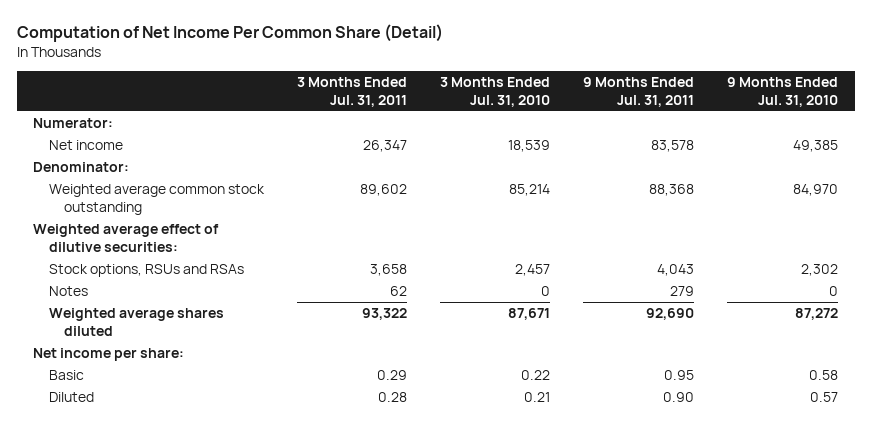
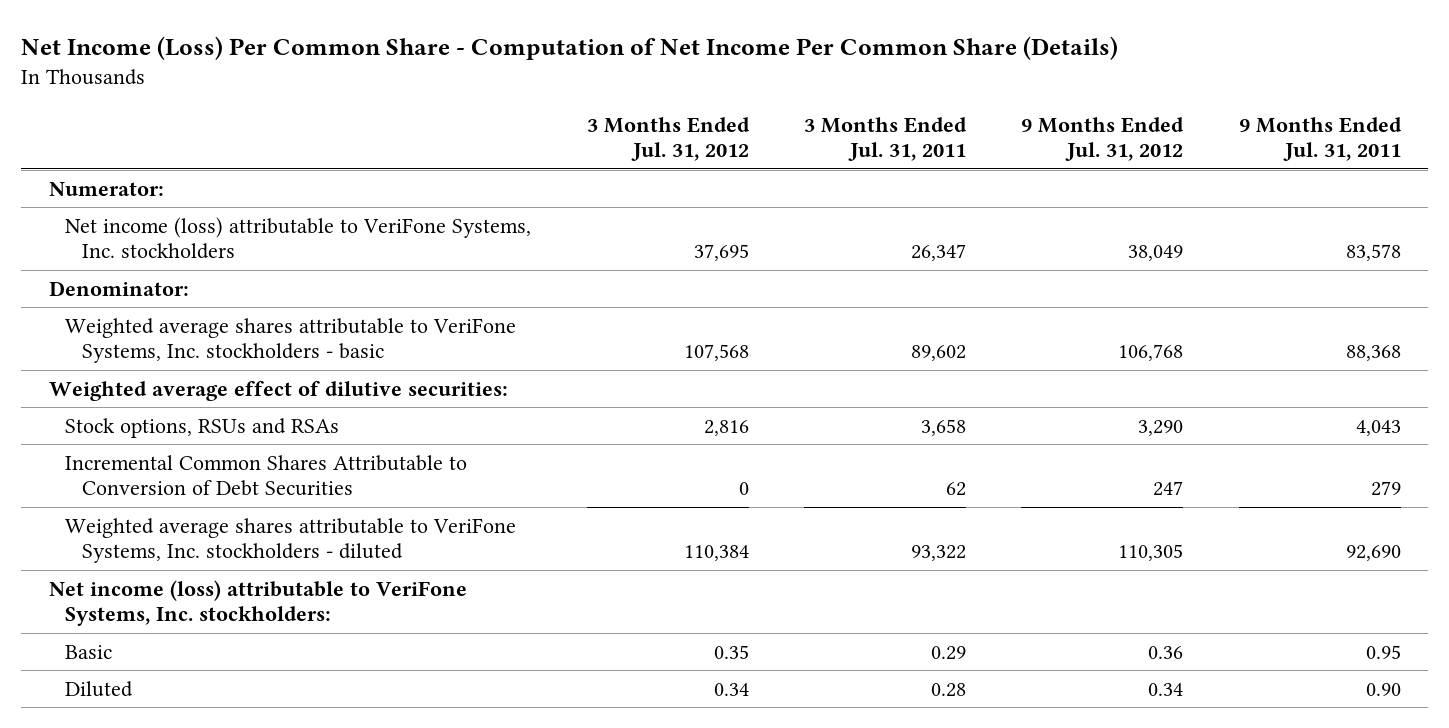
- Computation of Net Income Per Common Share (Detail)
+ Net Income (Loss) Per Common Share - Computation of Net Income Per Common Share (Details)
- | 3 Months Ended Jul. 31, 2011 | 3 Months Ended Jul. 31, 2010 | 9 Months Ended Jul. 31, 2011 | 9 Months Ended Jul. 31, 2010
+ | 3 Months Ended Jul. 31, 2012 | 3 Months Ended Jul. 31, 2011 | 9 Months Ended Jul. 31, 2012 | 9 Months Ended Jul. 31, 2011
- Net income | 26,347 | 18,539 | 83,578 | 49,385
+ Net income (loss) attributable to VeriFone Systems, Inc. stockholders | 37,695 | 26,347 | 38,049 | 83,578
- Weighted average common stock outstanding | 89,602 | 85,214 | 88,368 | 84,970
+ Weighted average shares attributable to VeriFone Systems, Inc. stockholders - basic | 107,568 | 89,602 | 106,768 | 88,368
- Notes | 62 | 0 | 279 | 0
- Weighted average shares diluted | 93,322 | 87,671 | 92,690 | 87,272
- Net income per share:
+ Incremental Common Shares Attributable to Conversion of Debt Securities | 0 | 62 | 247 | 279
+ Weighted average shares attributable to VeriFone Systems, Inc. stockholders - diluted | 110,384 | 93,322 | 110,305 | 92,690
+ Net income (loss) attributable to VeriFone Systems, Inc. stockholders:

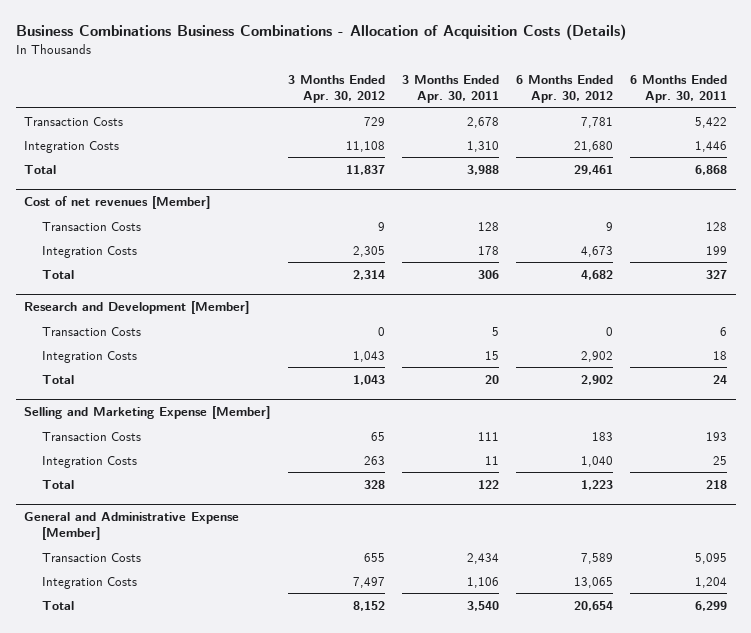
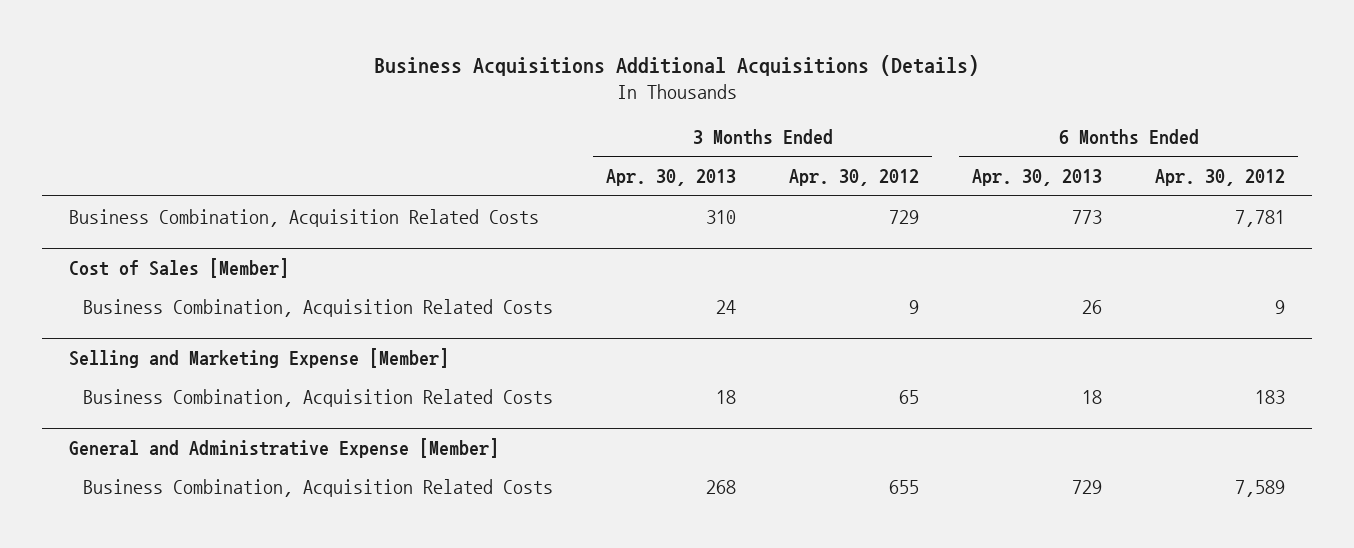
- Business Combinations Business Combinations - Allocation of Acquisition Costs (Details)
+ Business Acquisitions Additional Acquisitions (Details)
- | 3 Months Ended Apr. 30, 2012 | 3 Months Ended Apr. 30, 2011 | 6 Months Ended Apr. 30, 2012 | 6 Months Ended Apr. 30, 2011
+ | 3 Months Ended Apr. 30, 2013 | 3 Months Ended Apr. 30, 2012 | 6 Months Ended Apr. 30, 2013 | 6 Months Ended Apr. 30, 2012
- Transaction Costs | 729 | 2,678 | 7,781 | 5,422
- Integration Costs | 11,108 | 1,310 | 21,680 | 1,446
- Total | 11,837 | 3,988 | 29,461 | 6,868
- Cost of net revenues [Member]
- Transaction Costs | 9 | 128 | 9 | 128
- Integration Costs | 2,305 | 178 | 4,673 | 199
- Total | 2,314 | 306 | 4,682 | 327
- Research and Development [Member]
- Transaction Costs | 0 | 5 | 0 | 6
- Integration Costs | 1,043 | 15 | 2,902 | 18
- Total | 1,043 | 20 | 2,902 | 24
+ Business Combination, Acquisition Related Costs | 310 | 729 | 773 | 7,781
+ Cost of Sales [Member]
+ Business Combination, Acquisition Related Costs | 24 | 9 | 26 | 9
@ Selling and Marketing Expense [Member]
- Transaction Costs | 65 | 111 | 183 | 193
- Integration Costs | 263 | 11 | 1,040 | 25
- Total | 328 | 122 | 1,223 | 218
+ Business Combination, Acquisition Related Costs | 18 | 65 | 18 | 183
@ General and Administrative Expense [Member]
- Transaction Costs | 655 | 2,434 | 7,589 | 5,095
- Integration Costs | 7,497 | 1,106 | 13,065 | 1,204
- Total | 8,152 | 3,540 | 20,654 | 6,299
+ Business Combination, Acquisition Related Costs | 268 | 655 | 729 | 7,589

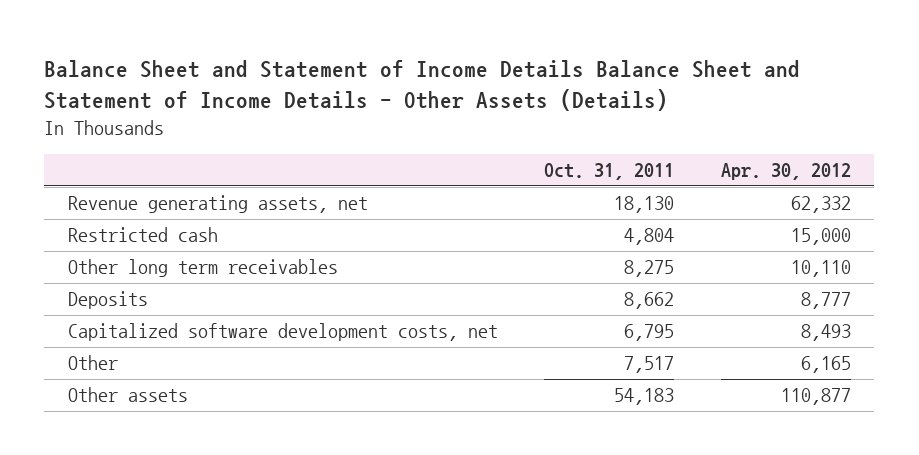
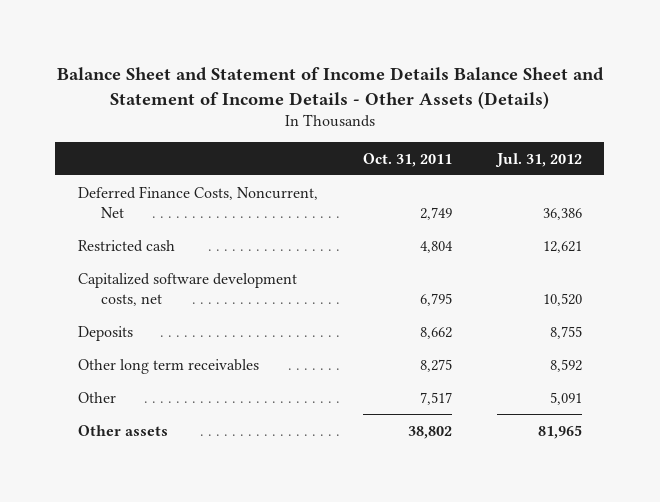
- | Oct. 31, 2011 | Apr. 30, 2012
+ | Oct. 31, 2011 | Jul. 31, 2012
- Revenue generating assets, net | 18,130 | 62,332
+ Deferred Finance Costs, Noncurrent, Net | 2,749 | 36,386
moved down: Deposits | 8,662 | 8,755
moved down: Other long term receivables | 8,275 | 8,592
- Other assets | 54,183 | 110,877
+ Other assets | 38,802 | 81,965

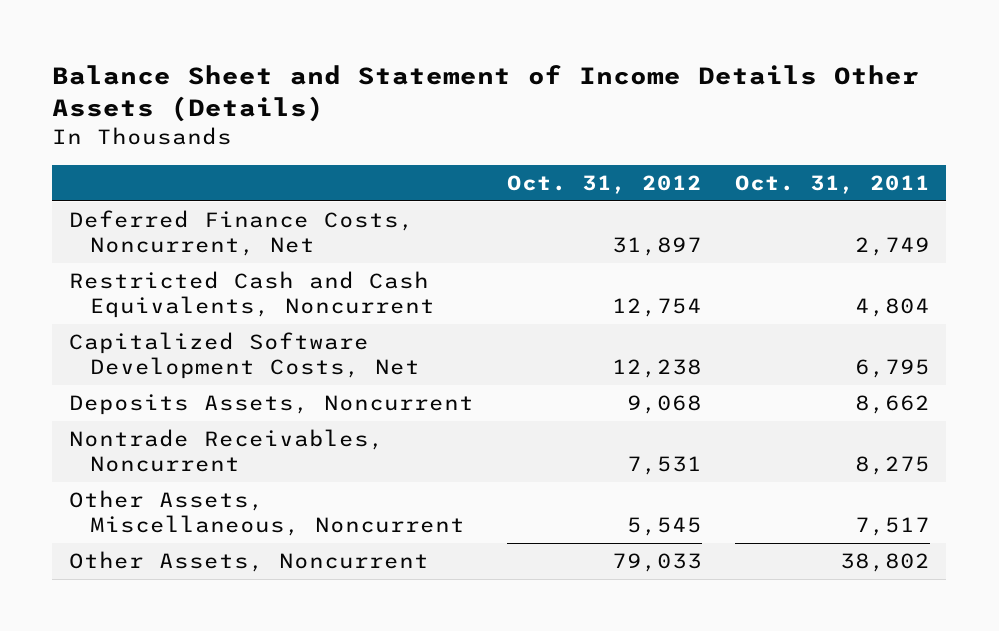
- Balance Sheet and Statement of Income Details Balance Sheet and Statement of Income Details - Other Assets (Details)
+ Balance Sheet and Statement of Income Details Other Assets (Details)
- | Oct. 31, 2011 | Jul. 31, 2012
+ | Oct. 31, 2012 | Oct. 31, 2011
- Restricted cash | 4,804 | 12,621
- Capitalized software development costs, net | 6,795 | 10,520
- Deposits | 8,662 | 8,755
- Other long term receivables | 8,275 | 8,592
- Other | 7,517 | 5,091
- Other assets | 38,802 | 81,965
+ Restricted Cash and Cash Equivalents, Noncurrent | 12,754 | 4,804
+ Capitalized Software Development Costs, Net | 12,238 | 6,795
+ Deposits Assets, Noncurrent | 9,068 | 8,662
+ Nontrade Receivables, Noncurrent | 7,531 | 8,275
+ Other Assets, Miscellaneous, Noncurrent | 5,545 | 7,517
+ Other Assets, Noncurrent | 79,033 | 38,802

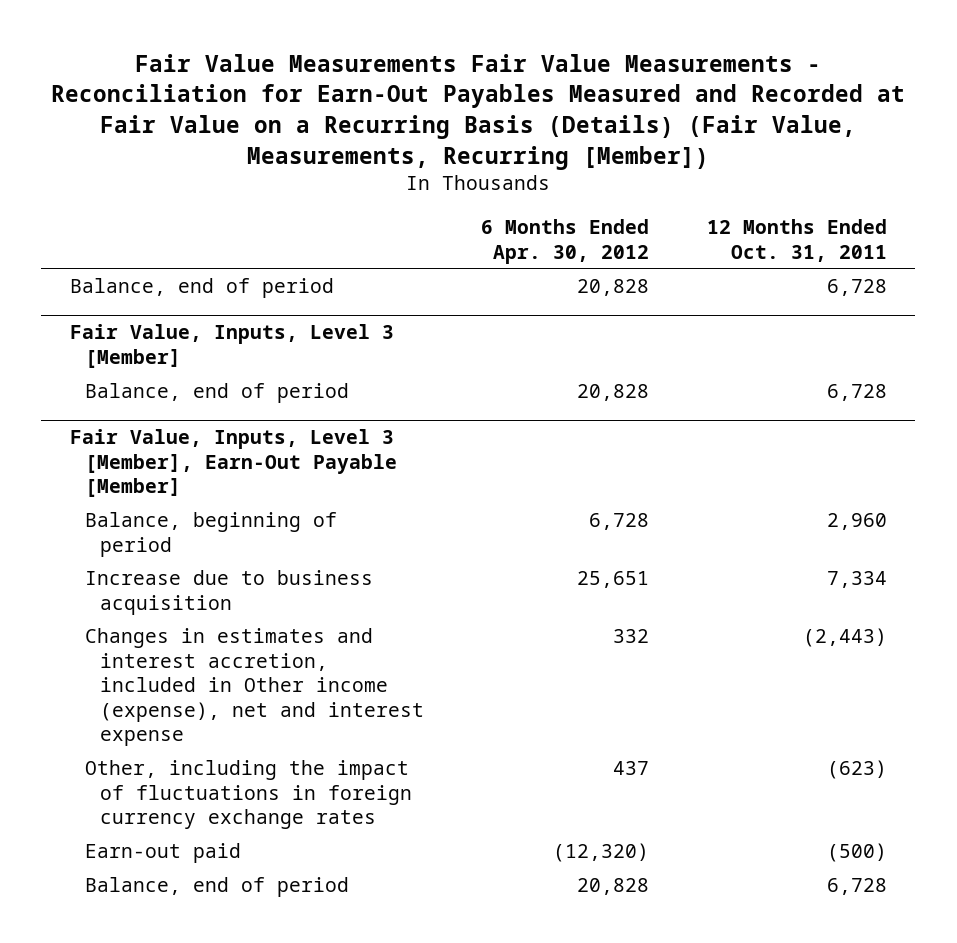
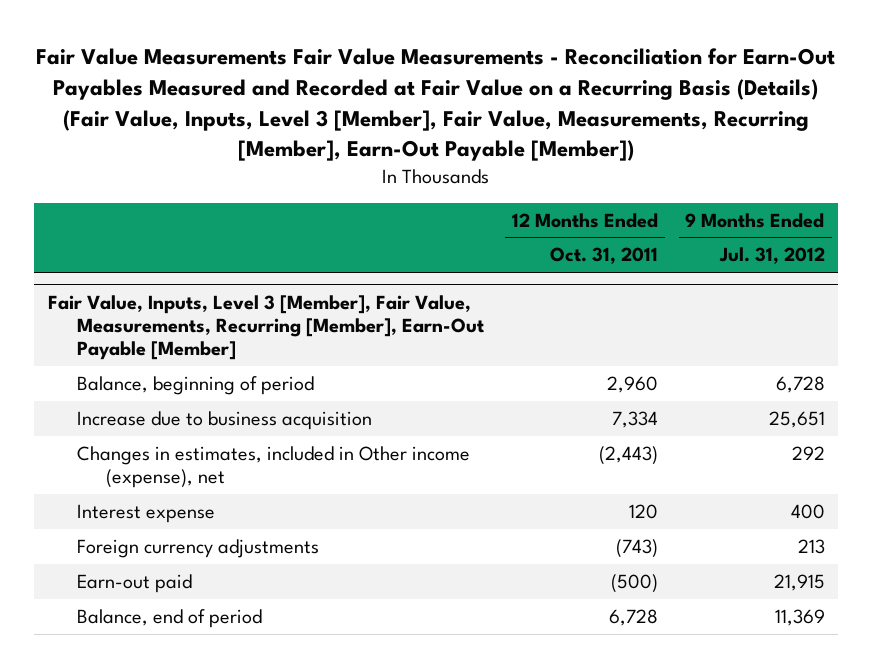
- Fair Value Measurements Fair Value Measurements - Reconciliation for Earn-Out Payables Measured and Recorded at Fair Value on a Recurring Basis (Details) (Fair Value, Measurements, Recurring [Member])
+ Fair Value Measurements Fair Value Measurements - Reconciliation for Earn-Out Payables Measured and Recorded at Fair Value on a Recurring Basis (Details) (Fair Value, Inputs, Level 3 [Member], Fair Value, Measurements, Recurring [Member], Earn-Out Payable [Member])
- | 6 Months Ended Apr. 30, 2012 | 12 Months Ended Oct. 31, 2011
+ | 12 Months Ended Oct. 31, 2011 | 9 Months Ended Jul. 31, 2012
- Balance, end of period | 20,828 | 6,728
- Fair Value, Inputs, Level 3 [Member]
- Balance, end of period | 20,828 | 6,728
- Fair Value, Inputs, Level 3 [Member], Earn-Out Payable [Member]
+ Fair Value, Inputs, Level 3 [Member], Fair Value, Measurements, Recurring [Member], Earn-Out Payable [Member]
- Changes in estimates and interest accretion, included in Other income (expense), net and interest expense | 332 | (2,443)
- Other, including the impact of fluctuations in foreign currency exchange rates | 437 | (623)
+ Changes in estimates, included in Other income (expense), net | (2,443) | 292
+ Interest expense | 120 | 400
+ Foreign currency adjustments | (743) | 213

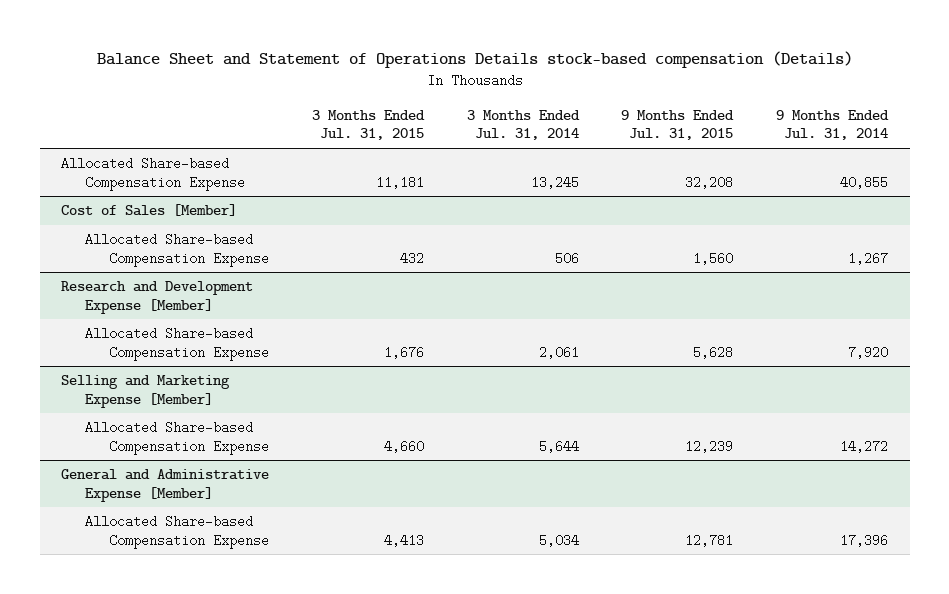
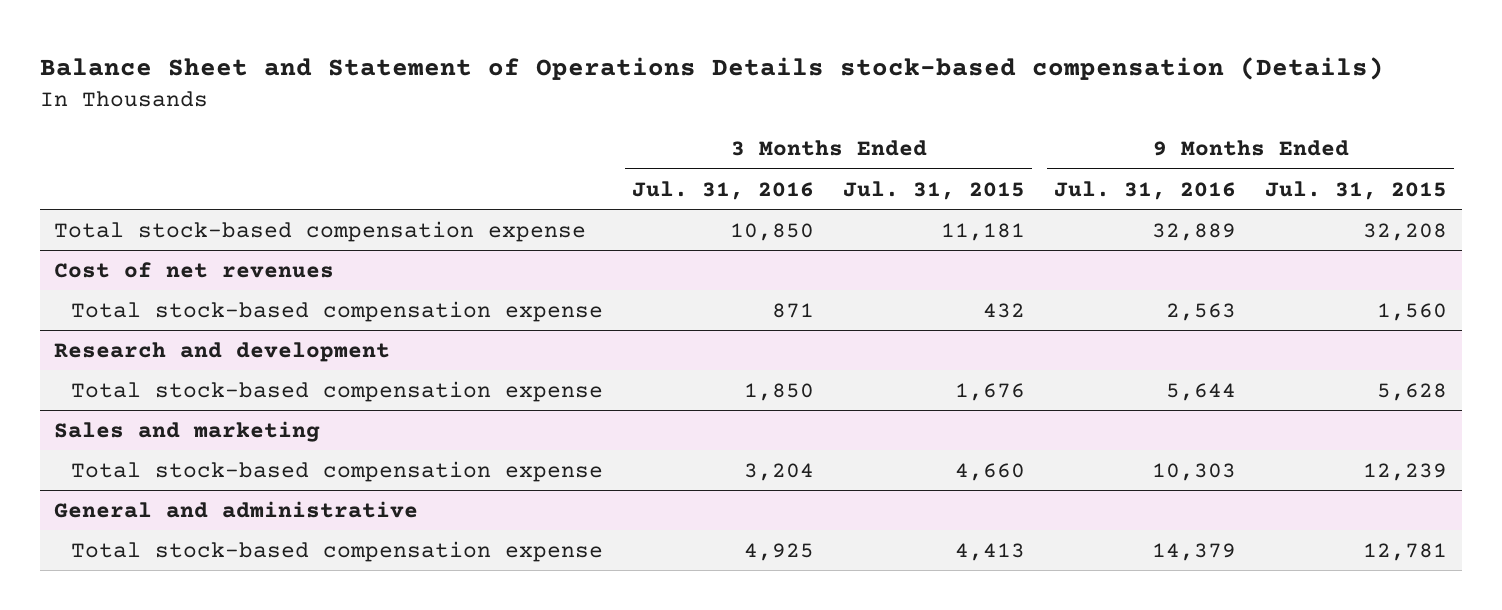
- | 3 Months Ended Jul. 31, 2015 | 3 Months Ended Jul. 31, 2014 | 9 Months Ended Jul. 31, 2015 | 9 Months Ended Jul. 31, 2014
+ | 3 Months Ended Jul. 31, 2016 | 3 Months Ended Jul. 31, 2015 | 9 Months Ended Jul. 31, 2016 | 9 Months Ended Jul. 31, 2015
- Allocated Share-based Compensation Expense | 11,181 | 13,245 | 32,208 | 40,855
- Cost of Sales [Member]
- Allocated Share-based Compensation Expense | 432 | 506 | 1,560 | 1,267
- Research and Development Expense [Member]
- Allocated Share-based Compensation Expense | 1,676 | 2,061 | 5,628 | 7,920
- Selling and Marketing Expense [Member]
- Allocated Share-based Compensation Expense | 4,660 | 5,644 | 12,239 | 14,272
- General and Administrative Expense [Member]
- Allocated Share-based Compensation Expense | 4,413 | 5,034 | 12,781 | 17,396
+ Total stock-based compensation expense | 10,850 | 11,181 | 32,889 | 32,208
+ Cost of net revenues
+ Total stock-based compensation expense | 871 | 432 | 2,563 | 1,560
+ Research and development
+ Total stock-based compensation expense | 1,850 | 1,676 | 5,644 | 5,628
+ Sales and marketing
+ Total stock-based compensation expense | 3,204 | 4,660 | 10,303 | 12,239
+ General and administrative
+ Total stock-based compensation expense | 4,925 | 4,413 | 14,379 | 12,781

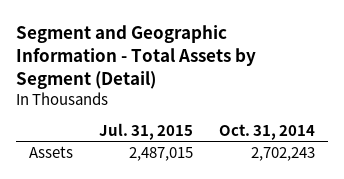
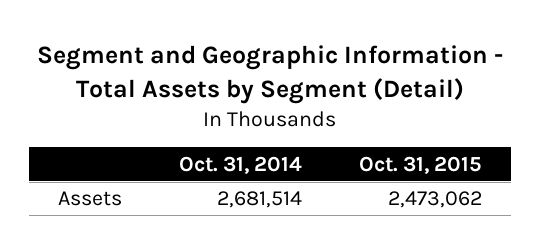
- | Jul. 31, 2015 | Oct. 31, 2014
+ | Oct. 31, 2014 | Oct. 31, 2015
- Assets | 2,487,015 | 2,702,243
+ Assets | 2,681,514 | 2,473,062

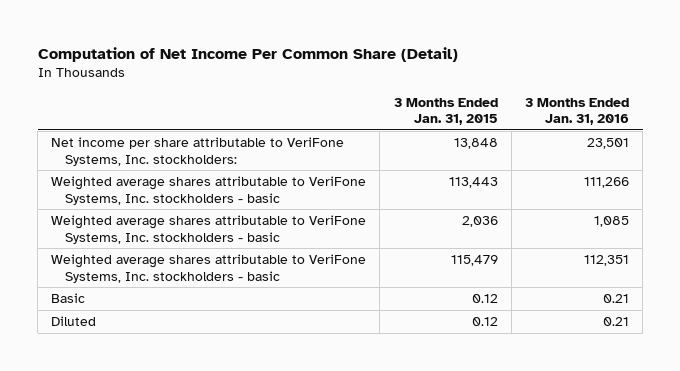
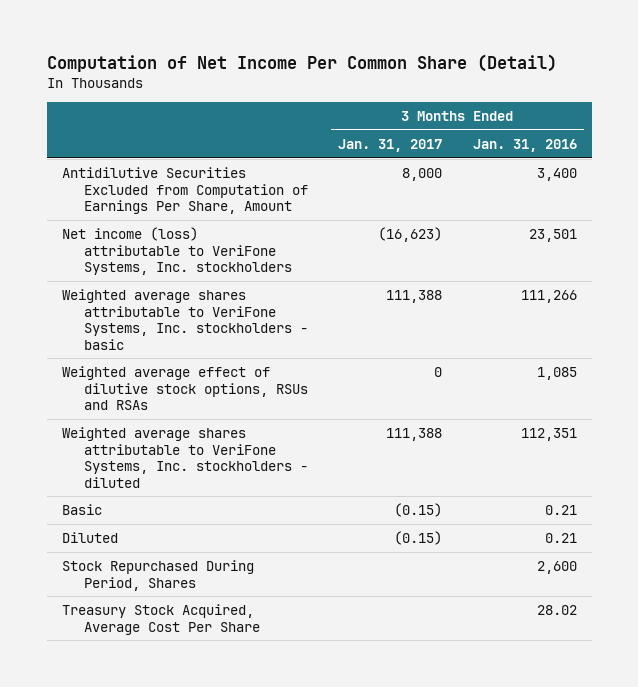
- | 3 Months Ended Jan. 31, 2015 | 3 Months Ended Jan. 31, 2016
+ | 3 Months Ended Jan. 31, 2017 | 3 Months Ended Jan. 31, 2016
- Net income per share attributable to VeriFone Systems, Inc. stockholders: | 13,848 | 23,501
+ Antidilutive Securities Excluded from Computation of Earnings Per Share, Amount | 8,000 | 3,400
+ Net income (loss) attributable to VeriFone Systems, Inc. stockholders | (16,623) | 23,501
- Weighted average shares attributable to VeriFone Systems, Inc. stockholders - basic | 2,036 | 1,085
- Weighted average shares attributable to VeriFone Systems, Inc. stockholders - basic | 115,479 | 112,351
+ Weighted average effect of dilutive stock options, RSUs and RSAs | 0 | 1,085
+ Weighted average shares attributable to VeriFone Systems, Inc. stockholders - diluted | 111,388 | 112,351
+ Stock Repurchased During Period, Shares | | 2,600
+ Treasury Stock Acquired, Average Cost Per Share | | 28.02

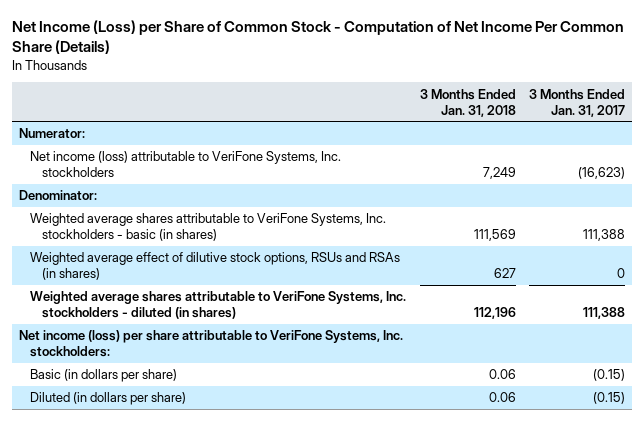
- Computation of Net Income Per Common Share (Detail)
+ Net Income (Loss) per Share of Common Stock - Computation of Net Income Per Common Share (Details)
- | 3 Months Ended Jan. 31, 2017 | 3 Months Ended Jan. 31, 2016
+ | 3 Months Ended Jan. 31, 2018 | 3 Months Ended Jan. 31, 2017
- Antidilutive Securities Excluded from Computation of Earnings Per Share, Amount | 8,000 | 3,400
+ Numerator:
- Weighted average shares attributable to VeriFone Systems, Inc. stockholders - basic | 111,388 | 111,266
- Weighted average effect of dilutive stock options, RSUs and RSAs | 0 | 1,085
- Weighted average shares attributable to VeriFone Systems, Inc. stockholders - diluted | 111,388 | 112,351
- Basic | (0.15) | 0.21
- Diluted | (0.15) | 0.21
- Stock Repurchased During Period, Shares | | 2,600
- Treasury Stock Acquired, Average Cost Per Share | | 28.02
+ Denominator:
+ Weighted average shares attributable to VeriFone Systems, Inc. stockholders - basic (in shares) | 111,569 | 111,388
+ Weighted average effect of dilutive stock options, RSUs and RSAs (in shares) | 627 | 0
+ Weighted average shares attributable to VeriFone Systems, Inc. stockholders - diluted (in shares) | 112,196 | 111,388
+ Net income (loss) per share attributable to VeriFone Systems, Inc. stockholders:
+ Basic (in dollars per share) | 0.06 | (0.15)
+ Diluted (in dollars per share) | 0.06 | (0.15)

